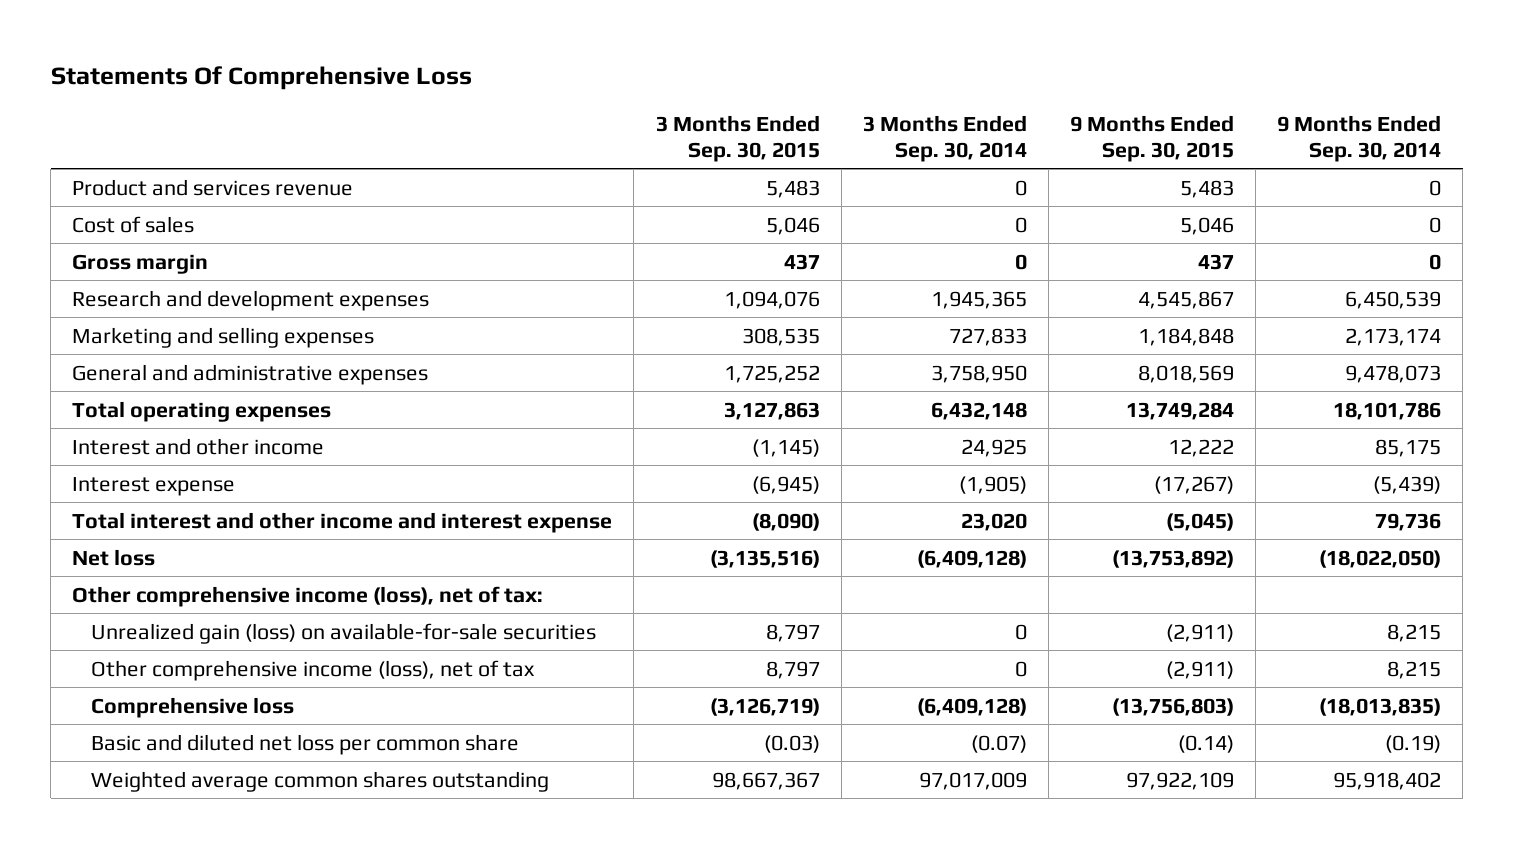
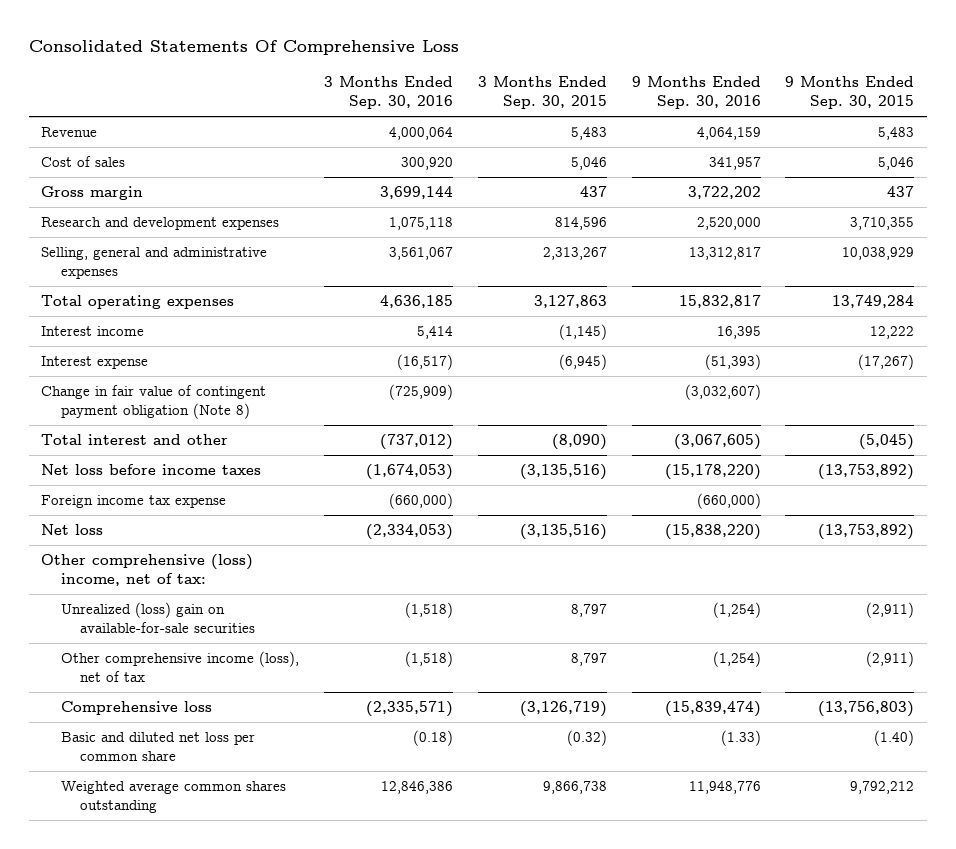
- Statements Of Comprehensive Loss
+ Consolidated Statements Of Comprehensive Loss
- | 3 Months Ended Sep. 30, 2015 | 3 Months Ended Sep. 30, 2014 | 9 Months Ended Sep. 30, 2015 | 9 Months Ended Sep. 30, 2014
+ | 3 Months Ended Sep. 30, 2016 | 3 Months Ended Sep. 30, 2015 | 9 Months Ended Sep. 30, 2016 | 9 Months Ended Sep. 30, 2015
- Product and services revenue | 5,483 | 0 | 5,483 | 0
+ Revenue | 4,000,064 | 5,483 | 4,064,159 | 5,483
- Research and development expenses | 1,094,076 | 1,945,365 | 4,545,867 | 6,450,539
- Marketing and selling expenses | 308,535 | 727,833 | 1,184,848 | 2,173,174
- General and administrative expenses | 1,725,252 | 3,758,950 | 8,018,569 | 9,478,073
+ Research and development expenses | 1,075,118 | 814,596 | 2,520,000 | 3,710,355
+ Selling, general and administrative expenses | 3,561,067 | 2,313,267 | 13,312,817 | 10,038,929
- Interest and other income | (1,145) | 24,925 | 12,222 | 85,175
+ Interest income | 5,414 | (1,145) | 16,395 | 12,222
- Total interest and other income and interest expense | (8,090) | 23,020 | (5,045) | 79,736
+ Change in fair value of contingent payment obligation (Note 8) | (725,909) | | (3,032,607) |
+ Total interest and other | (737,012) | (8,090) | (3,067,605) | (5,045)
+ Net loss before income taxes | (1,674,053) | (3,135,516) | (15,178,220) | (13,753,892)
+ Foreign income tax expense | (660,000) | | (660,000) |
- Other comprehensive income (loss), net of tax:
- Unrealized gain (loss) on available-for-sale securities | 8,797 | 0 | (2,911) | 8,215
+ Other comprehensive (loss) income, net of tax:
+ Unrealized (loss) gain on available-for-sale securities | (1,518) | 8,797 | (1,254) | (2,911)
- Basic and diluted net loss per common share | (0.03) | (0.07) | (0.14) | (0.19)
- Weighted average common shares outstanding | 98,667,367 | 97,017,009 | 97,922,109 | 95,918,402
+ Basic and diluted net loss per common share | (0.18) | (0.32) | (1.33) | (1.40)
+ Weighted average common shares outstanding | 12,846,386 | 9,866,738 | 11,948,776 | 9,792,212

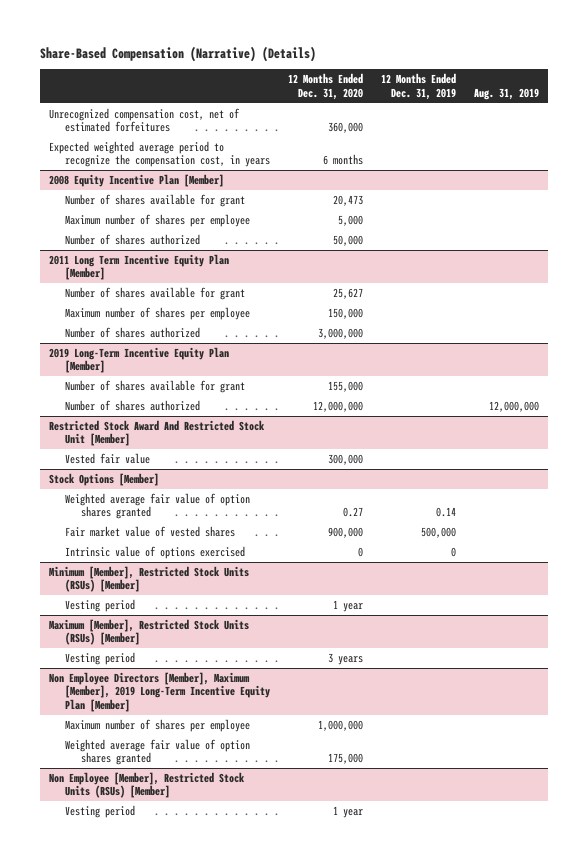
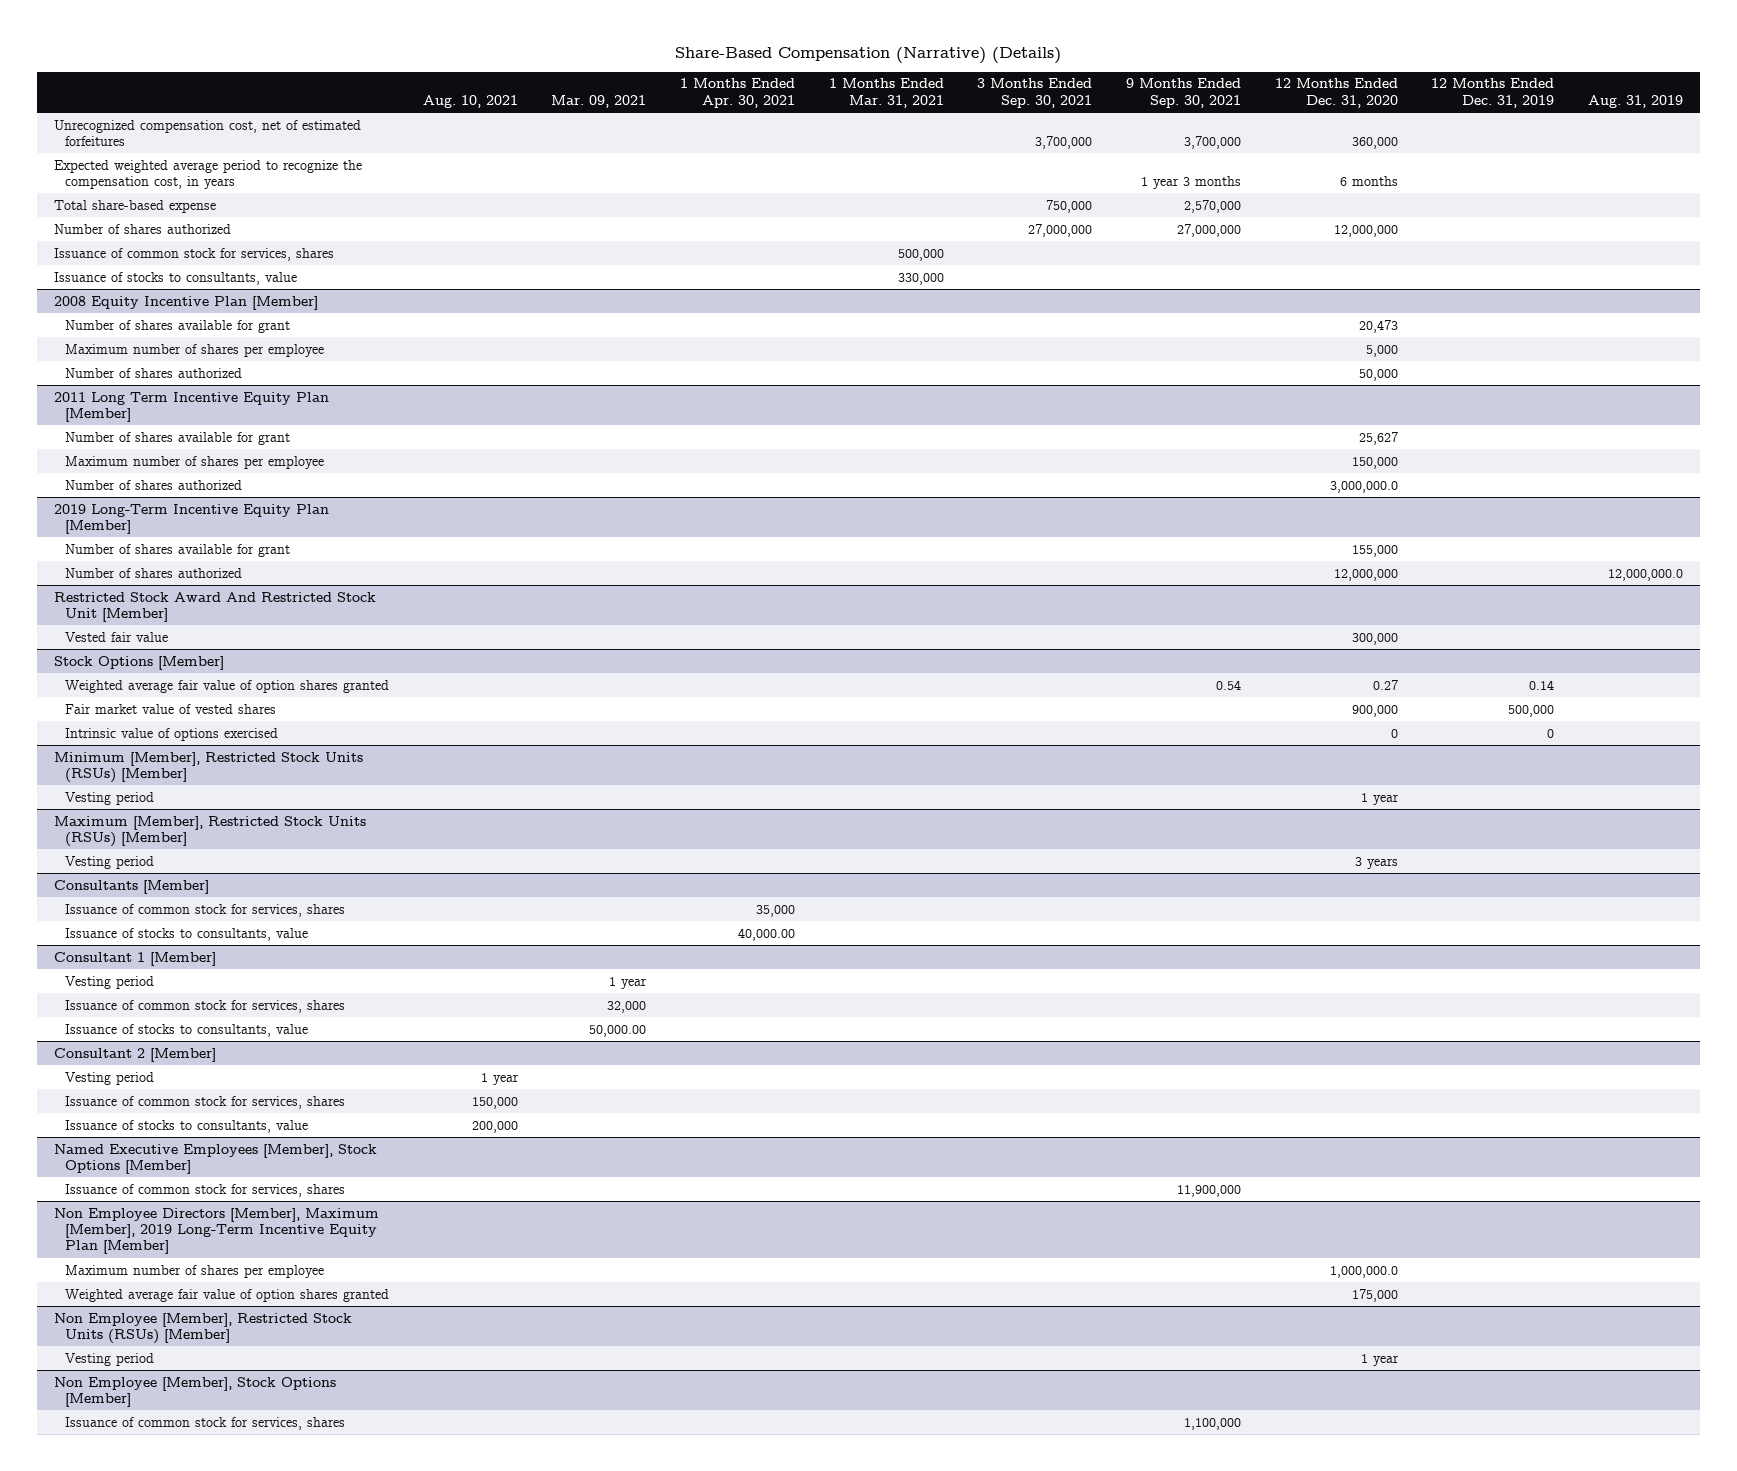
- | 12 Months Ended Dec. 31, 2020 | 12 Months Ended Dec. 31, 2019 | Aug. 31, 2019
+ | Aug. 10, 2021 | Mar. 09, 2021 | 1 Months Ended Apr. 30, 2021 | 1 Months Ended Mar. 31, 2021 | 3 Months Ended Sep. 30, 2021 | 9 Months Ended Sep. 30, 2021 | 12 Months Ended Dec. 31, 2020 | 12 Months Ended Dec. 31, 2019 | Aug. 31, 2019
+ Total share-based expense | | | | | 750,000 | 2,570,000 | | |
+ Number of shares authorized | | | | | 27,000,000 | 27,000,000 | 12,000,000 | |
+ Issuance of common stock for services, shares | | | | 500,000 | | | | |
+ Issuance of stocks to consultants, value | | | | 330,000 | | | | |
@ 2011 Long Term Incentive Equity Plan [Member]
- Number of shares authorized | 3,000,000 | |
+ Number of shares authorized | | | | | | | 3,000,000.0 | |
@ 2019 Long-Term Incentive Equity Plan [Member]
- Number of shares authorized | 12,000,000 | | 12,000,000
+ Number of shares authorized | | | | | | | 12,000,000 | | 12,000,000.0
+ Consultants [Member]
+ Issuance of common stock for services, shares | | | 35,000 | | | | | |
+ Issuance of stocks to consultants, value | | | 40,000.00 | | | | | |
+ Consultant 1 [Member]
+ Vesting period | | 1 year | | | | | | |
+ Issuance of common stock for services, shares | | 32,000 | | | | | | |
+ Issuance of stocks to consultants, value | | 50,000.00 | | | | | | |
+ Consultant 2 [Member]
+ Vesting period | 1 year | | | | | | | |
+ Issuance of common stock for services, shares | 150,000 | | | | | | | |
+ Issuance of stocks to consultants, value | 200,000 | | | | | | | |
+ Named Executive Employees [Member], Stock Options [Member]
+ Issuance of common stock for services, shares | | | | | | 11,900,000 | | |
@ Non Employee Directors [Member], Maximum [Member], 2019 Long-Term Incentive Equity Plan [Member]
- Maximum number of shares per employee | 1,000,000 | |
+ Maximum number of shares per employee | | | | | | | 1,000,000.0 | |
+ Non Employee [Member], Stock Options [Member]
+ Issuance of common stock for services, shares | | | | | | 1,100,000 | | |

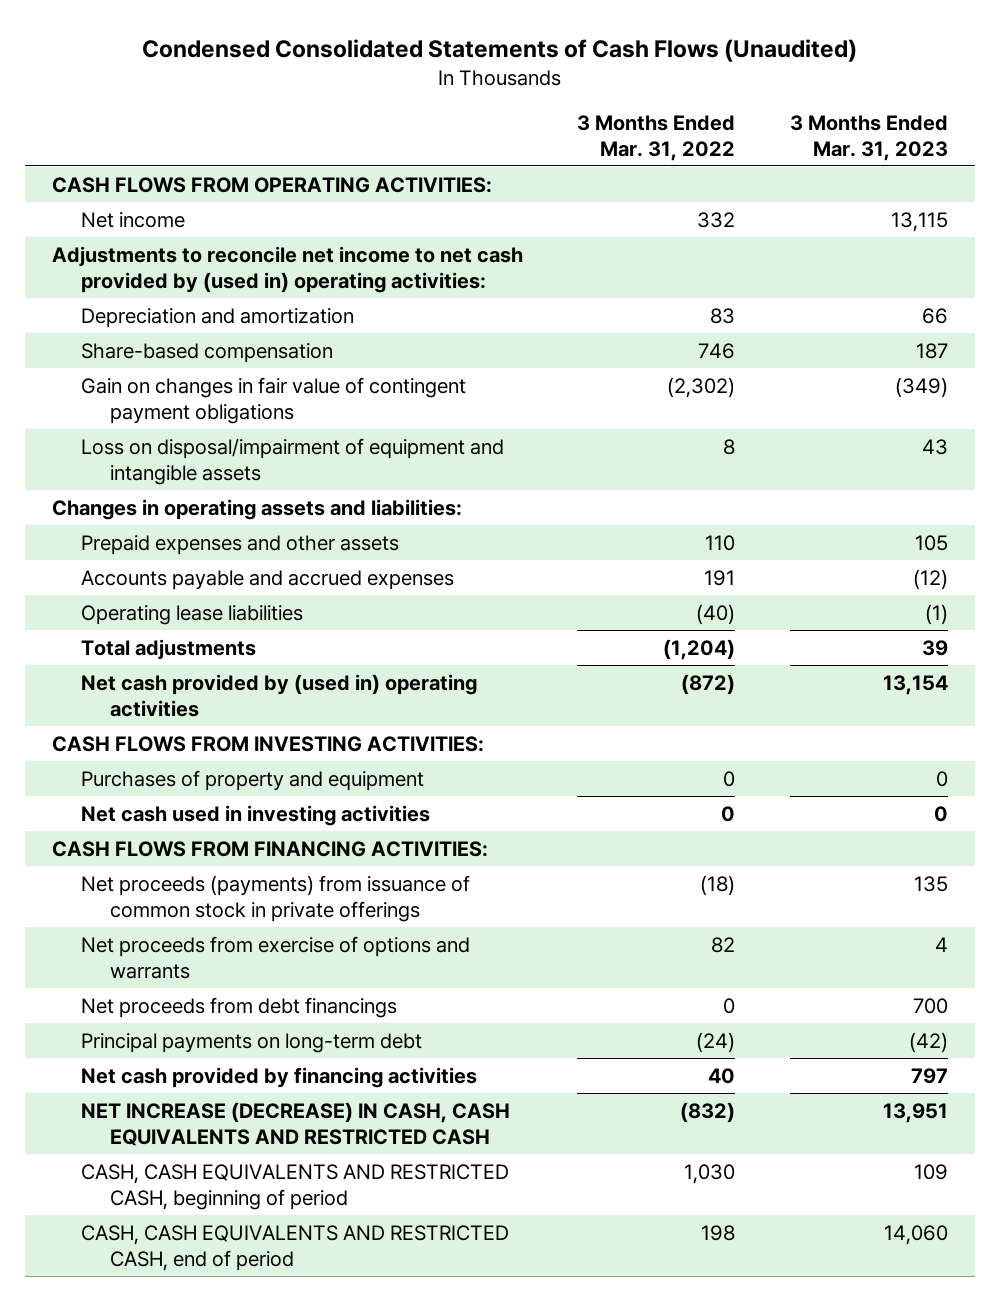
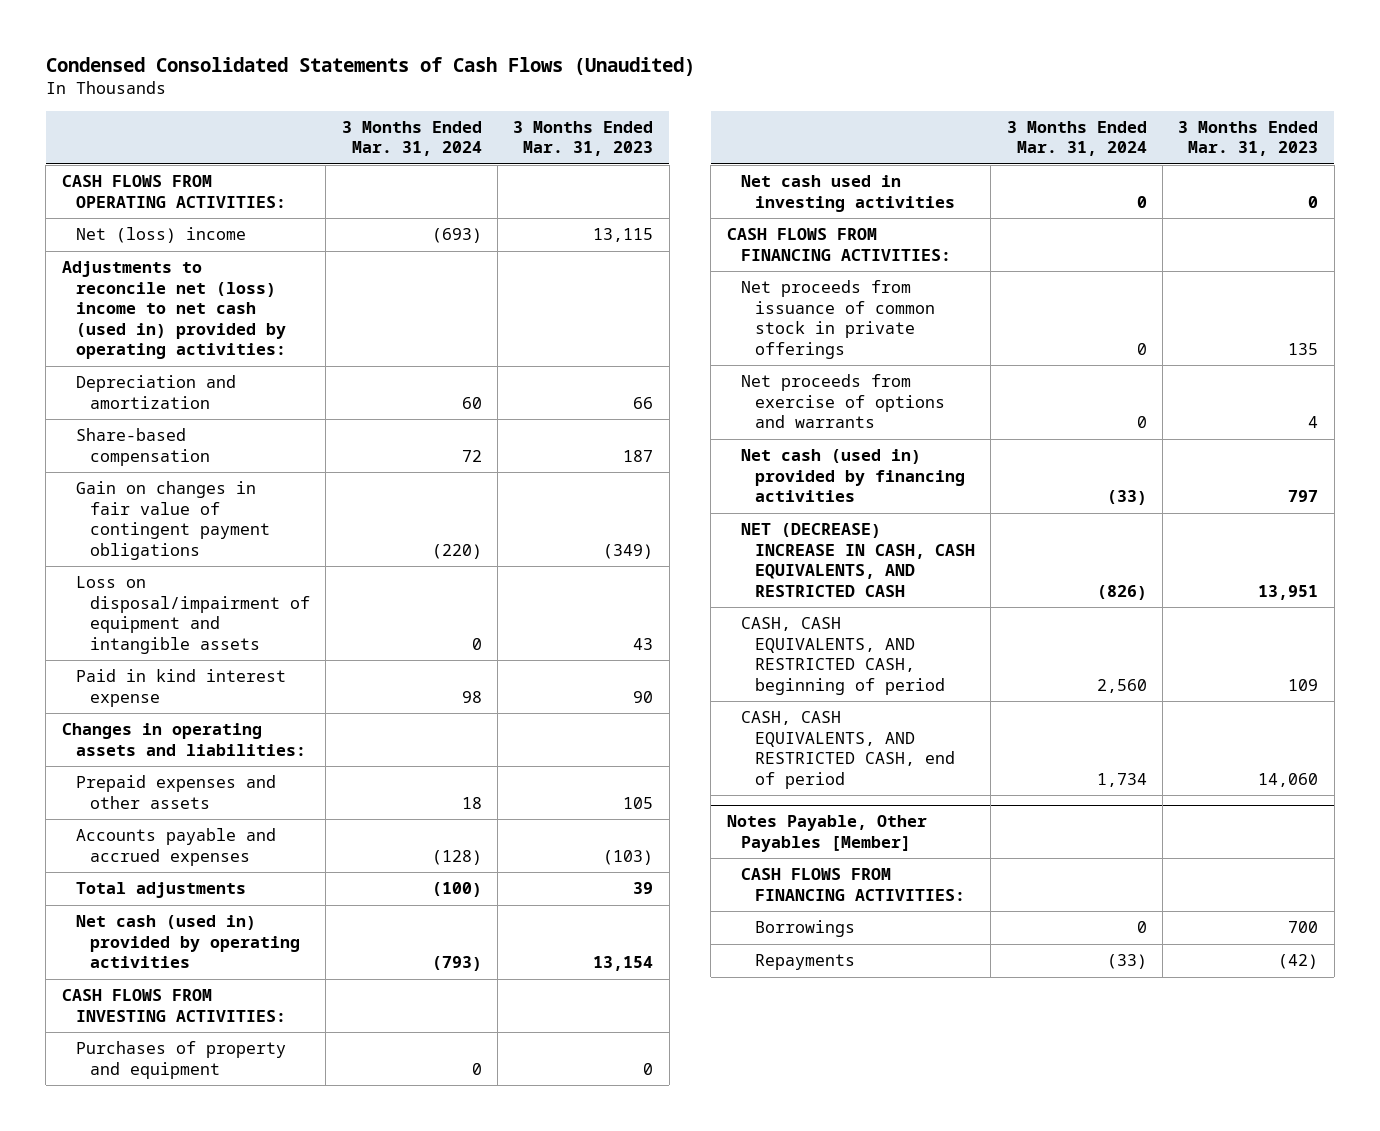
- | 3 Months Ended Mar. 31, 2022 | 3 Months Ended Mar. 31, 2023
+ | 3 Months Ended Mar. 31, 2024 | 3 Months Ended Mar. 31, 2023
- Net income | 332 | 13,115
- Adjustments to reconcile net income to net cash provided by (used in) operating activities:
+ Net (loss) income | (693) | 13,115
+ Adjustments to reconcile net (loss) income to net cash (used in) provided by operating activities:
+ Paid in kind interest expense | 98 | 90
- Accounts payable and accrued expenses | 191 | (12)
- Operating lease liabilities | (40) | (1)
+ Accounts payable and accrued expenses | (128) | (103)
- Net cash provided by (used in) operating activities | (872) | 13,154
+ Net cash (used in) provided by operating activities | (793) | 13,154
- Net proceeds (payments) from issuance of common stock in private offerings | (18) | 135
+ Net proceeds from issuance of common stock in private offerings | 0 | 135
- Net proceeds from debt financings | 0 | 700
- Principal payments on long-term debt | (24) | (42)
- Net cash provided by financing activities | 40 | 797
- NET INCREASE (DECREASE) IN CASH, CASH EQUIVALENTS AND RESTRICTED CASH | (832) | 13,951
- CASH, CASH EQUIVALENTS AND RESTRICTED CASH, beginning of period | 1,030 | 109
- CASH, CASH EQUIVALENTS AND RESTRICTED CASH, end of period | 198 | 14,060
+ Net cash (used in) provided by financing activities | (33) | 797
+ NET (DECREASE) INCREASE IN CASH, CASH EQUIVALENTS, AND RESTRICTED CASH | (826) | 13,951
+ CASH, CASH EQUIVALENTS, AND RESTRICTED CASH, beginning of period | 2,560 | 109
+ CASH, CASH EQUIVALENTS, AND RESTRICTED CASH, end of period | 1,734 | 14,060
+ Notes Payable, Other Payables [Member]
+ CASH FLOWS FROM FINANCING ACTIVITIES:
+ Borrowings | 0 | 700
+ Repayments | (33) | (42)

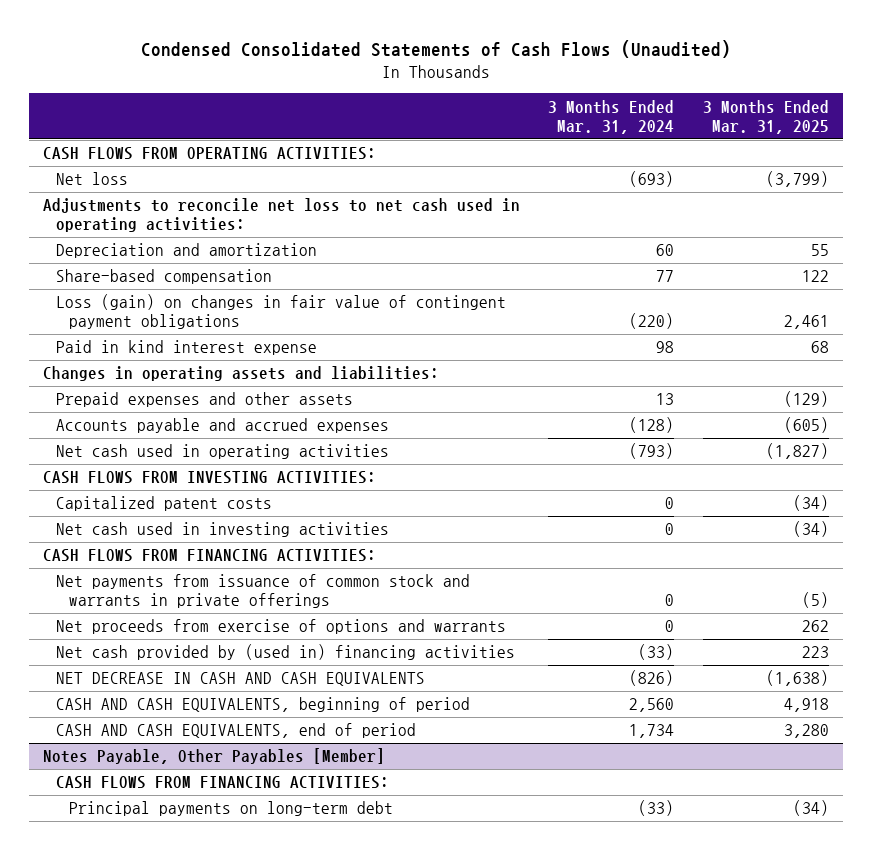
- | 3 Months Ended Mar. 31, 2024 | 3 Months Ended Mar. 31, 2023
+ | 3 Months Ended Mar. 31, 2024 | 3 Months Ended Mar. 31, 2025
- Net (loss) income | (693) | 13,115
- Adjustments to reconcile net (loss) income to net cash (used in) provided by operating activities:
+ Net loss | (693) | (3,799)
+ Adjustments to reconcile net loss to net cash used in operating activities:
- Share-based compensation | 72 | 187
- Gain on changes in fair value of contingent payment obligations | (220) | (349)
- Loss on disposal/impairment of equipment and intangible assets | 0 | 43
+ Share-based compensation | 77 | 122
+ Loss (gain) on changes in fair value of contingent payment obligations | (220) | 2,461
- Prepaid expenses and other assets | 18 | 105
+ Prepaid expenses and other assets | 13 | (129)
- Total adjustments | (100) | 39
- Net cash (used in) provided by operating activities | (793) | 13,154
+ Net cash used in operating activities | (793) | (1,827)
- Purchases of property and equipment | 0 | 0
+ Capitalized patent costs | 0 | (34)
- Net proceeds from issuance of common stock in private offerings | 0 | 135
+ Net payments from issuance of common stock and warrants in private offerings | 0 | (5)
- Net cash (used in) provided by financing activities | (33) | 797
- NET (DECREASE) INCREASE IN CASH, CASH EQUIVALENTS, AND RESTRICTED CASH | (826) | 13,951
- CASH, CASH EQUIVALENTS, AND RESTRICTED CASH, beginning of period | 2,560 | 109
- CASH, CASH EQUIVALENTS, AND RESTRICTED CASH, end of period | 1,734 | 14,060
+ Net cash provided by (used in) financing activities | (33) | 223
+ NET DECREASE IN CASH AND CASH EQUIVALENTS | (826) | (1,638)
+ CASH AND CASH EQUIVALENTS, beginning of period | 2,560 | 4,918
+ CASH AND CASH EQUIVALENTS, end of period | 1,734 | 3,280
@ Notes Payable, Other Payables [Member]
- Borrowings | 0 | 700
- Repayments | (33) | (42)
+ Principal payments on long-term debt | (33) | (34)

